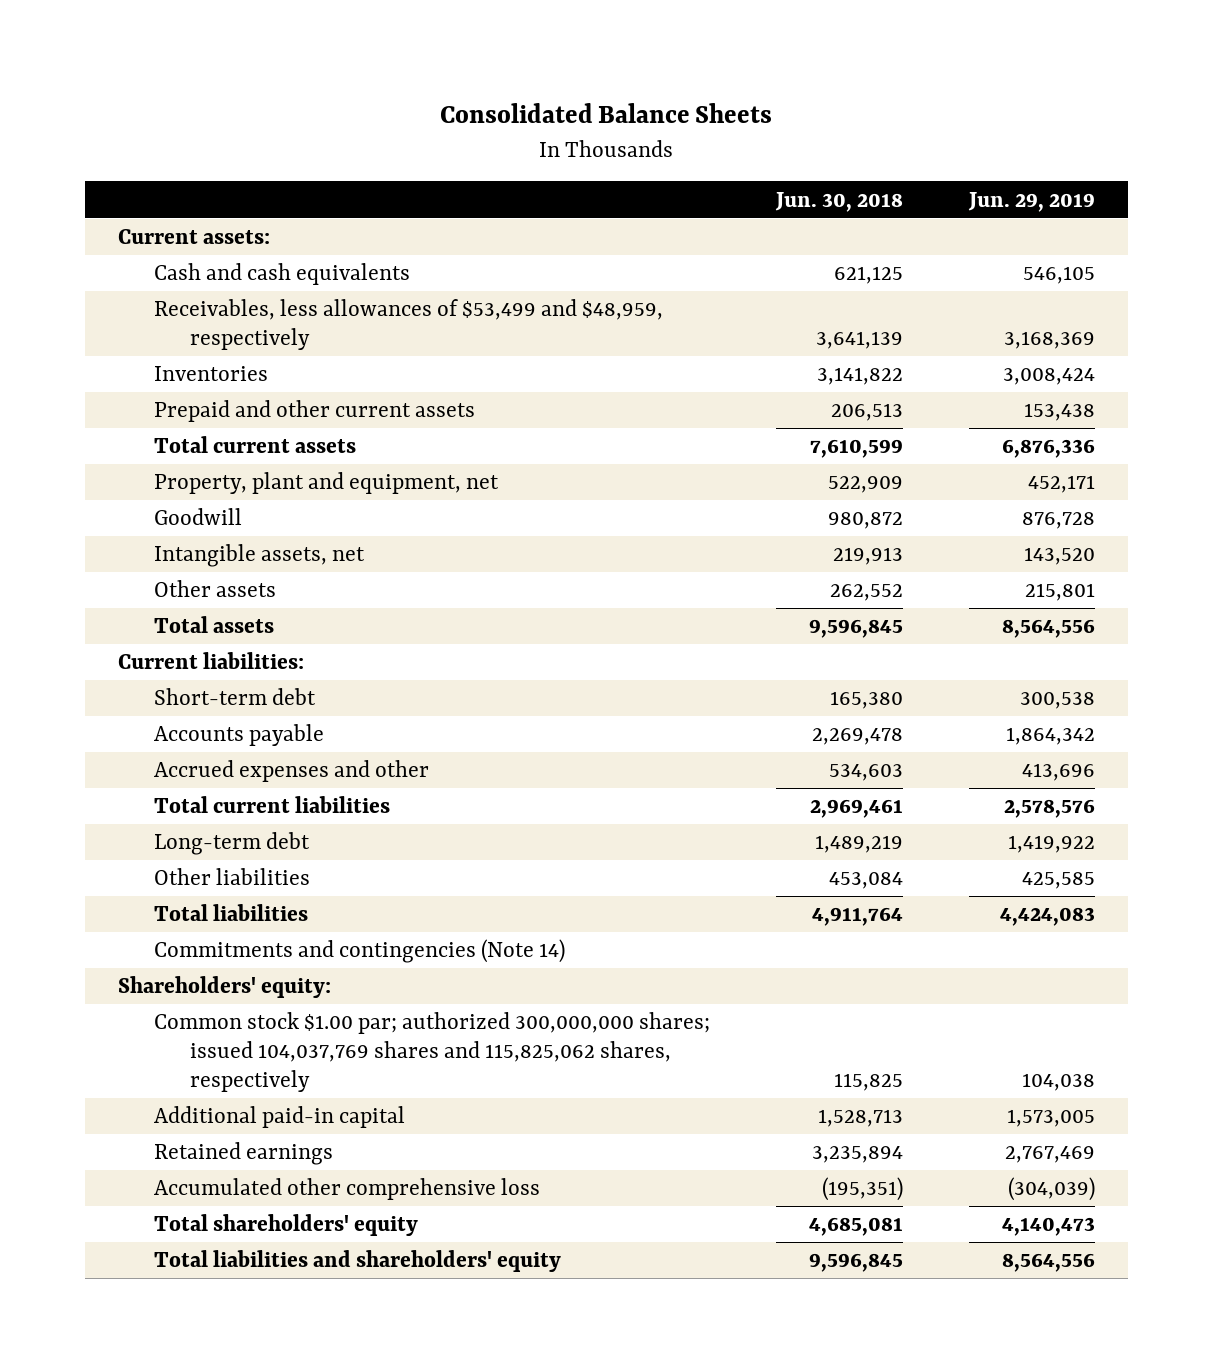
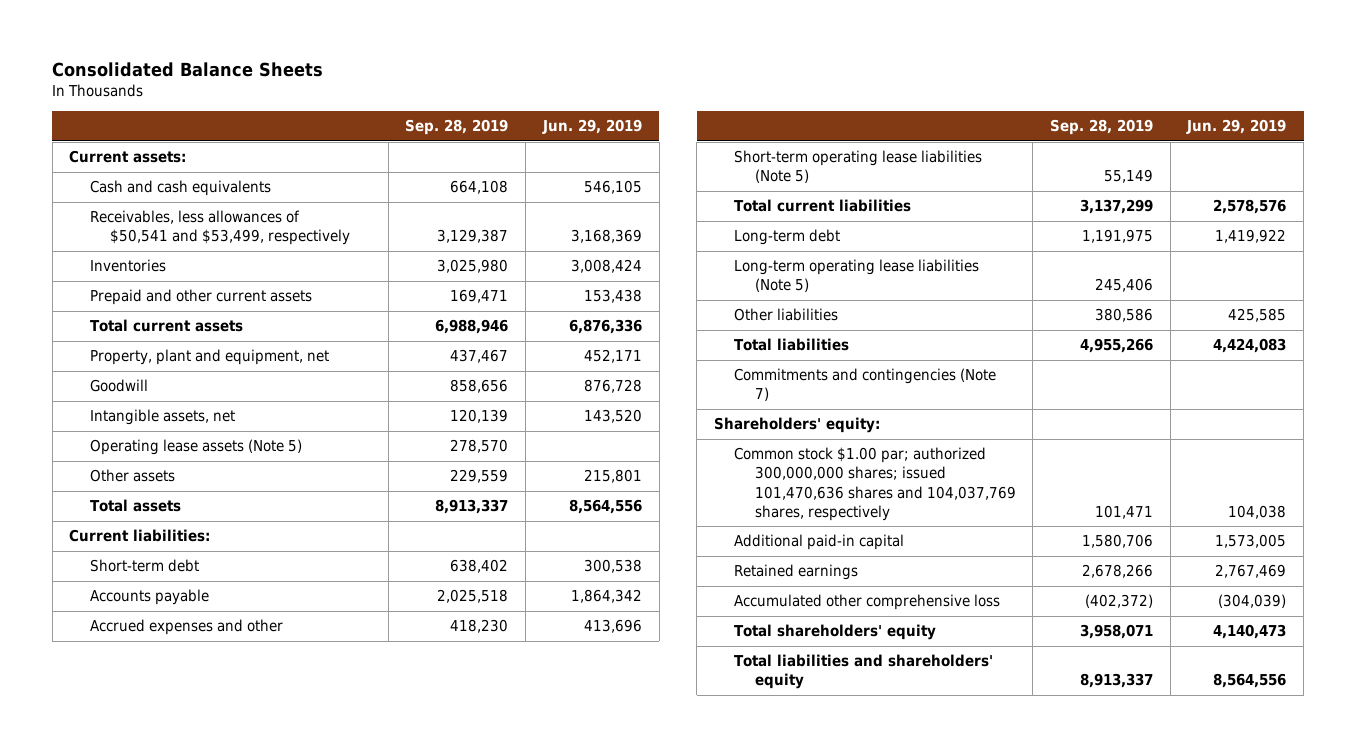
- | Jun. 30, 2018 | Jun. 29, 2019
+ | Sep. 28, 2019 | Jun. 29, 2019
- Receivables, less allowances of $53,499 and $48,959, respectively | 3,641,139 | 3,168,369
+ Receivables, less allowances of $50,541 and $53,499, respectively | 3,129,387 | 3,168,369
+ Operating lease assets (Note 5) | 278,570 |
+ Short-term operating lease liabilities (Note 5) | 55,149 |
+ Long-term operating lease liabilities (Note 5) | 245,406 |
- Commitments and contingencies (Note 14)
+ Commitments and contingencies (Note 7)
- Common stock $1.00 par; authorized 300,000,000 shares; issued 104,037,769 shares and 115,825,062 shares, respectively | 115,825 | 104,038
+ Common stock $1.00 par; authorized 300,000,000 shares; issued 101,470,636 shares and 104,037,769 shares, respectively | 101,471 | 104,038

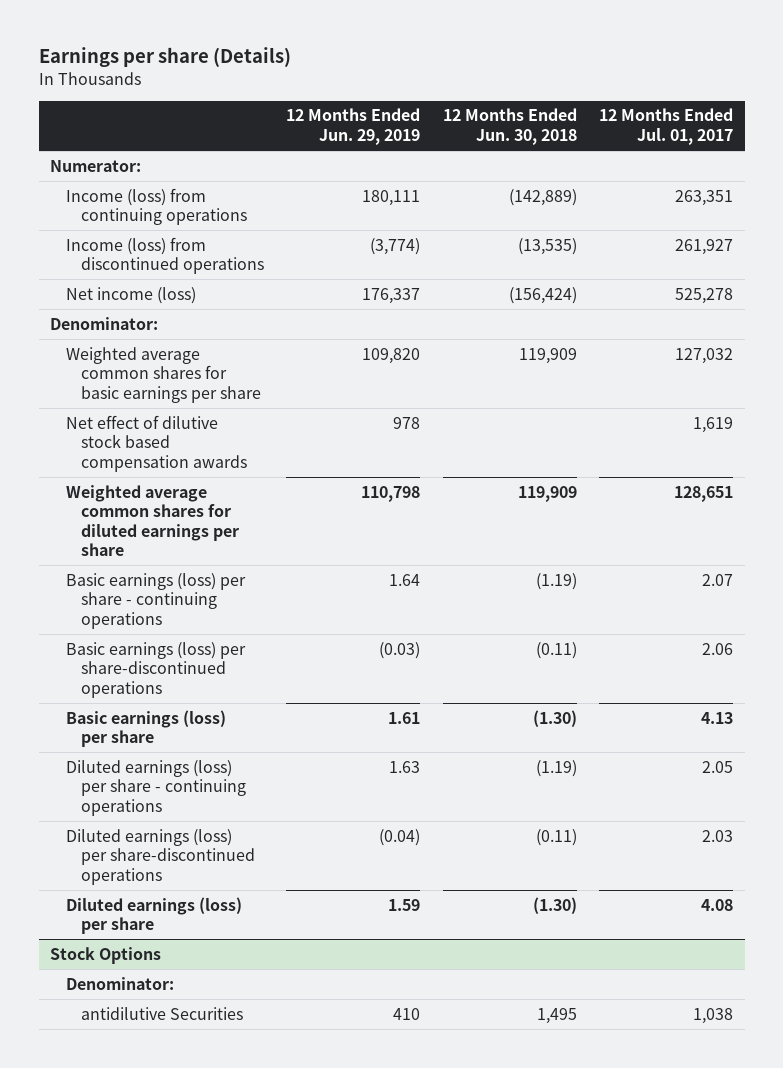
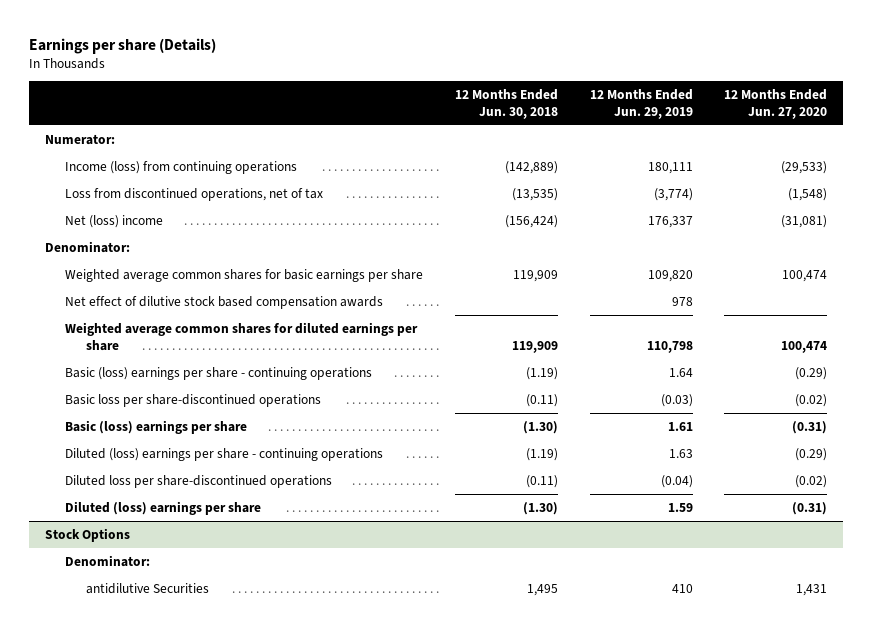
- | 12 Months Ended Jun. 29, 2019 | 12 Months Ended Jun. 30, 2018 | 12 Months Ended Jul. 01, 2017
+ | 12 Months Ended Jun. 30, 2018 | 12 Months Ended Jun. 29, 2019 | 12 Months Ended Jun. 27, 2020
- Income (loss) from discontinued operations | (3,774) | (13,535) | 261,927
- Net income (loss) | 176,337 | (156,424) | 525,278
+ Loss from discontinued operations, net of tax | (13,535) | (3,774) | (1,548)
+ Net (loss) income | (156,424) | 176,337 | (31,081)
- Basic earnings (loss) per share - continuing operations | 1.64 | (1.19) | 2.07
- Basic earnings (loss) per share-discontinued operations | (0.03) | (0.11) | 2.06
- Basic earnings (loss) per share | 1.61 | (1.30) | 4.13
- Diluted earnings (loss) per share - continuing operations | 1.63 | (1.19) | 2.05
- Diluted earnings (loss) per share-discontinued operations | (0.04) | (0.11) | 2.03
- Diluted earnings (loss) per share | 1.59 | (1.30) | 4.08
+ Basic (loss) earnings per share - continuing operations | (1.19) | 1.64 | (0.29)
+ Basic loss per share-discontinued operations | (0.11) | (0.03) | (0.02)
+ Basic (loss) earnings per share | (1.30) | 1.61 | (0.31)
+ Diluted (loss) earnings per share - continuing operations | (1.19) | 1.63 | (0.29)
+ Diluted loss per share-discontinued operations | (0.11) | (0.04) | (0.02)
+ Diluted (loss) earnings per share | (1.30) | 1.59 | (0.31)

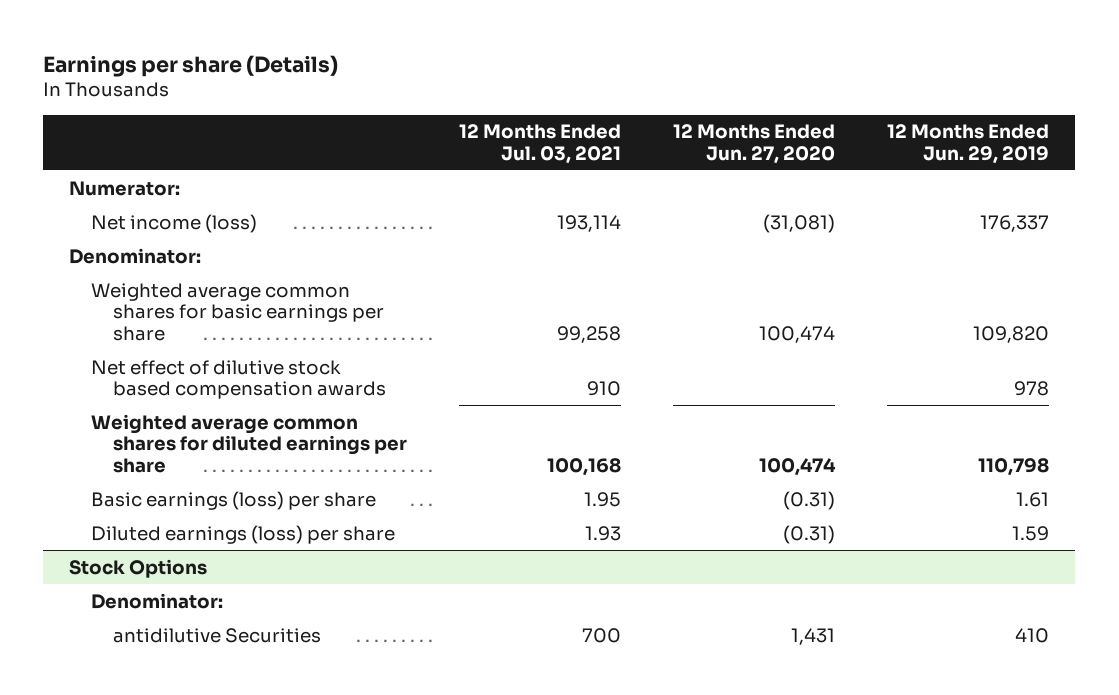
- | 12 Months Ended Jun. 30, 2018 | 12 Months Ended Jun. 29, 2019 | 12 Months Ended Jun. 27, 2020
+ | 12 Months Ended Jul. 03, 2021 | 12 Months Ended Jun. 27, 2020 | 12 Months Ended Jun. 29, 2019
- Income (loss) from continuing operations | (142,889) | 180,111 | (29,533)
- Loss from discontinued operations, net of tax | (13,535) | (3,774) | (1,548)
- Net (loss) income | (156,424) | 176,337 | (31,081)
+ Net income (loss) | 193,114 | (31,081) | 176,337
- Basic (loss) earnings per share - continuing operations | (1.19) | 1.64 | (0.29)
- Basic loss per share-discontinued operations | (0.11) | (0.03) | (0.02)
- Basic (loss) earnings per share | (1.30) | 1.61 | (0.31)
- Diluted (loss) earnings per share - continuing operations | (1.19) | 1.63 | (0.29)
- Diluted loss per share-discontinued operations | (0.11) | (0.04) | (0.02)
- Diluted (loss) earnings per share | (1.30) | 1.59 | (0.31)
+ Basic earnings (loss) per share | 1.95 | (0.31) | 1.61
+ Diluted earnings (loss) per share | 1.93 | (0.31) | 1.59

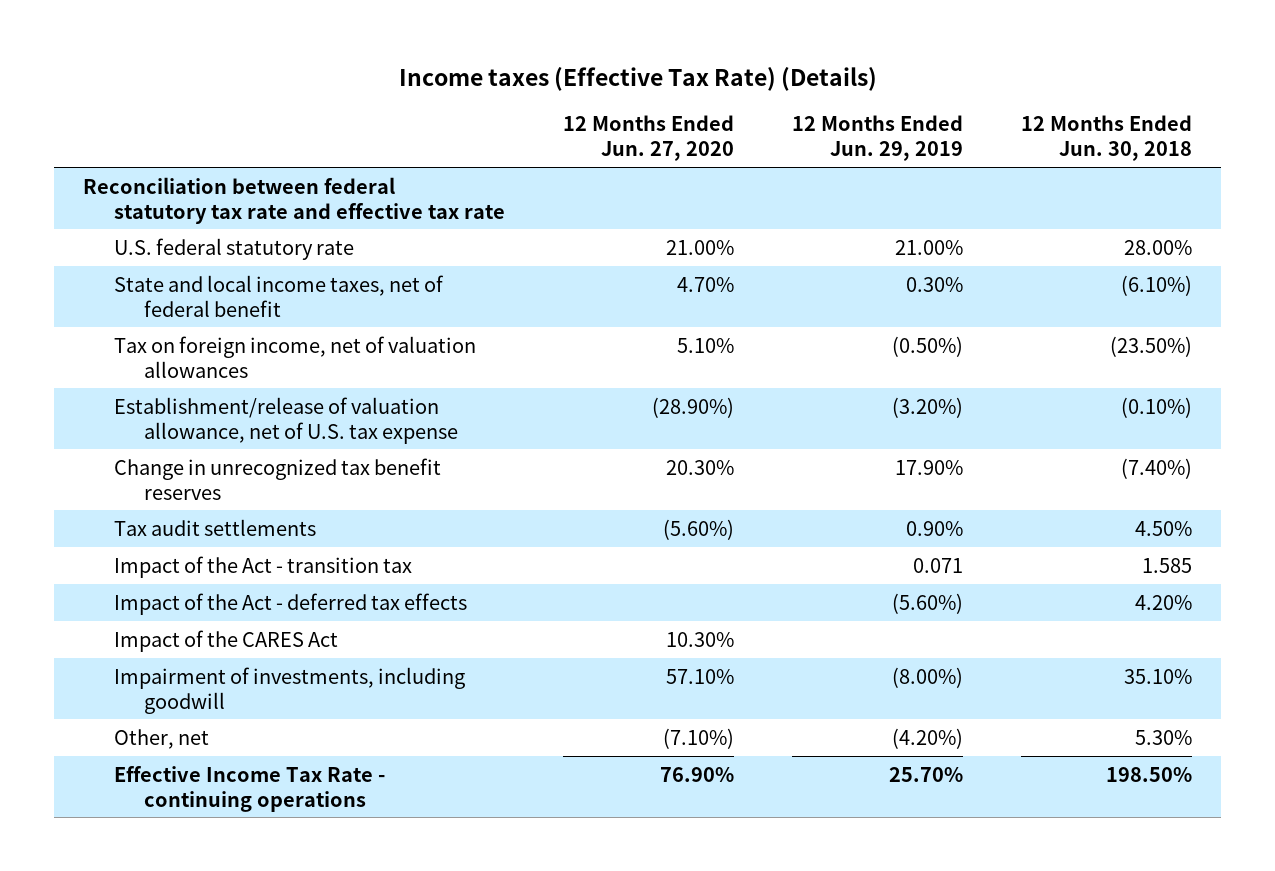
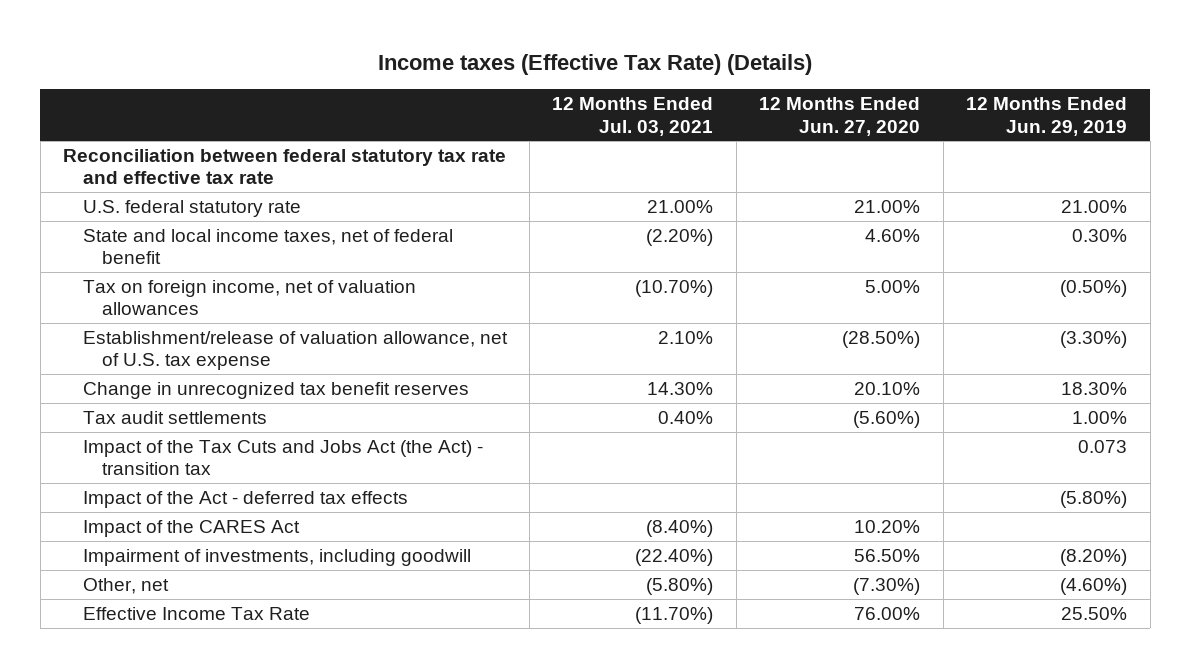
- | 12 Months Ended Jun. 27, 2020 | 12 Months Ended Jun. 29, 2019 | 12 Months Ended Jun. 30, 2018
+ | 12 Months Ended Jul. 03, 2021 | 12 Months Ended Jun. 27, 2020 | 12 Months Ended Jun. 29, 2019
- State and local income taxes, net of federal benefit | 4.70% | 0.30% | (6.10%)
- Tax on foreign income, net of valuation allowances | 5.10% | (0.50%) | (23.50%)
- Establishment/release of valuation allowance, net of U.S. tax expense | (28.90%) | (3.20%) | (0.10%)
- Change in unrecognized tax benefit reserves | 20.30% | 17.90% | (7.40%)
- Tax audit settlements | (5.60%) | 0.90% | 4.50%
- Impact of the Act - transition tax | | 0.071 | 1.585
- Impact of the Act - deferred tax effects | | (5.60%) | 4.20%
- Impact of the CARES Act | 10.30% | |
- Impairment of investments, including goodwill | 57.10% | (8.00%) | 35.10%
- Other, net | (7.10%) | (4.20%) | 5.30%
- Effective Income Tax Rate - continuing operations | 76.90% | 25.70% | 198.50%
+ State and local income taxes, net of federal benefit | (2.20%) | 4.60% | 0.30%
+ Tax on foreign income, net of valuation allowances | (10.70%) | 5.00% | (0.50%)
+ Establishment/release of valuation allowance, net of U.S. tax expense | 2.10% | (28.50%) | (3.30%)
+ Change in unrecognized tax benefit reserves | 14.30% | 20.10% | 18.30%
+ Tax audit settlements | 0.40% | (5.60%) | 1.00%
+ Impact of the Tax Cuts and Jobs Act (the Act) - transition tax | | | 0.073
+ Impact of the Act - deferred tax effects | | | (5.80%)
+ Impact of the CARES Act | (8.40%) | 10.20% |
+ Impairment of investments, including goodwill | (22.40%) | 56.50% | (8.20%)
+ Other, net | (5.80%) | (7.30%) | (4.60%)
+ Effective Income Tax Rate | (11.70%) | 76.00% | 25.50%

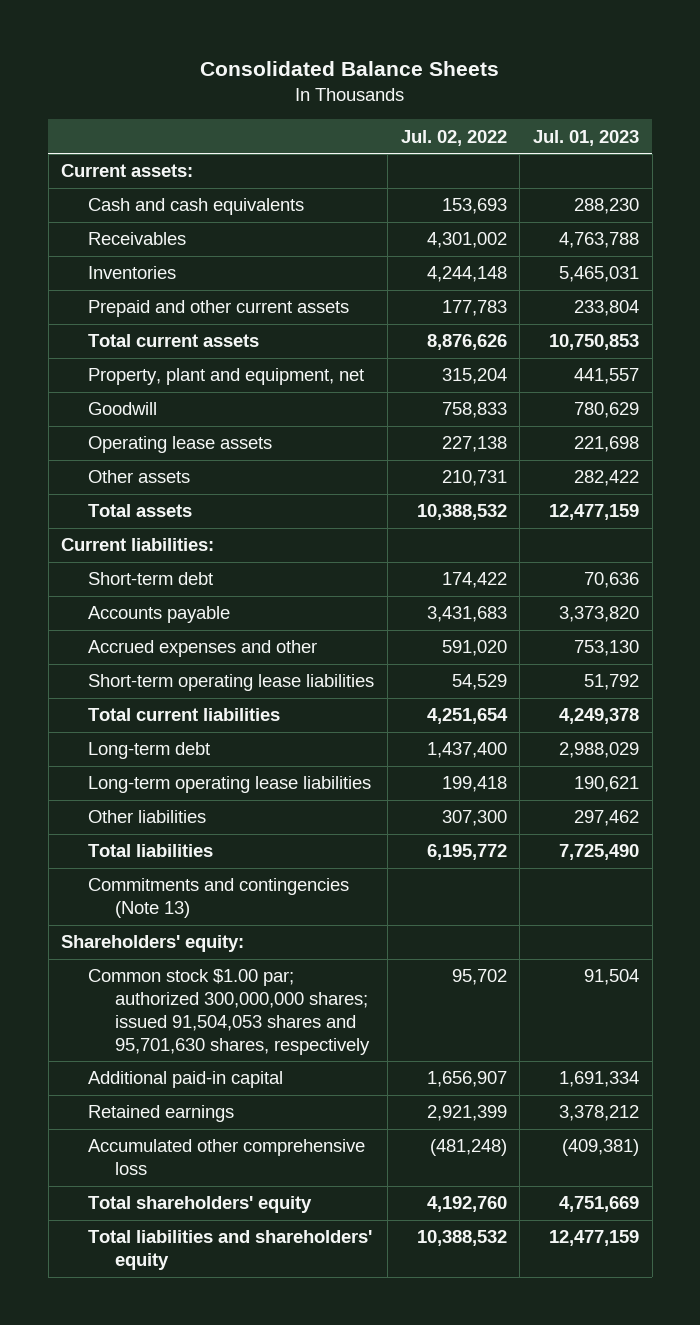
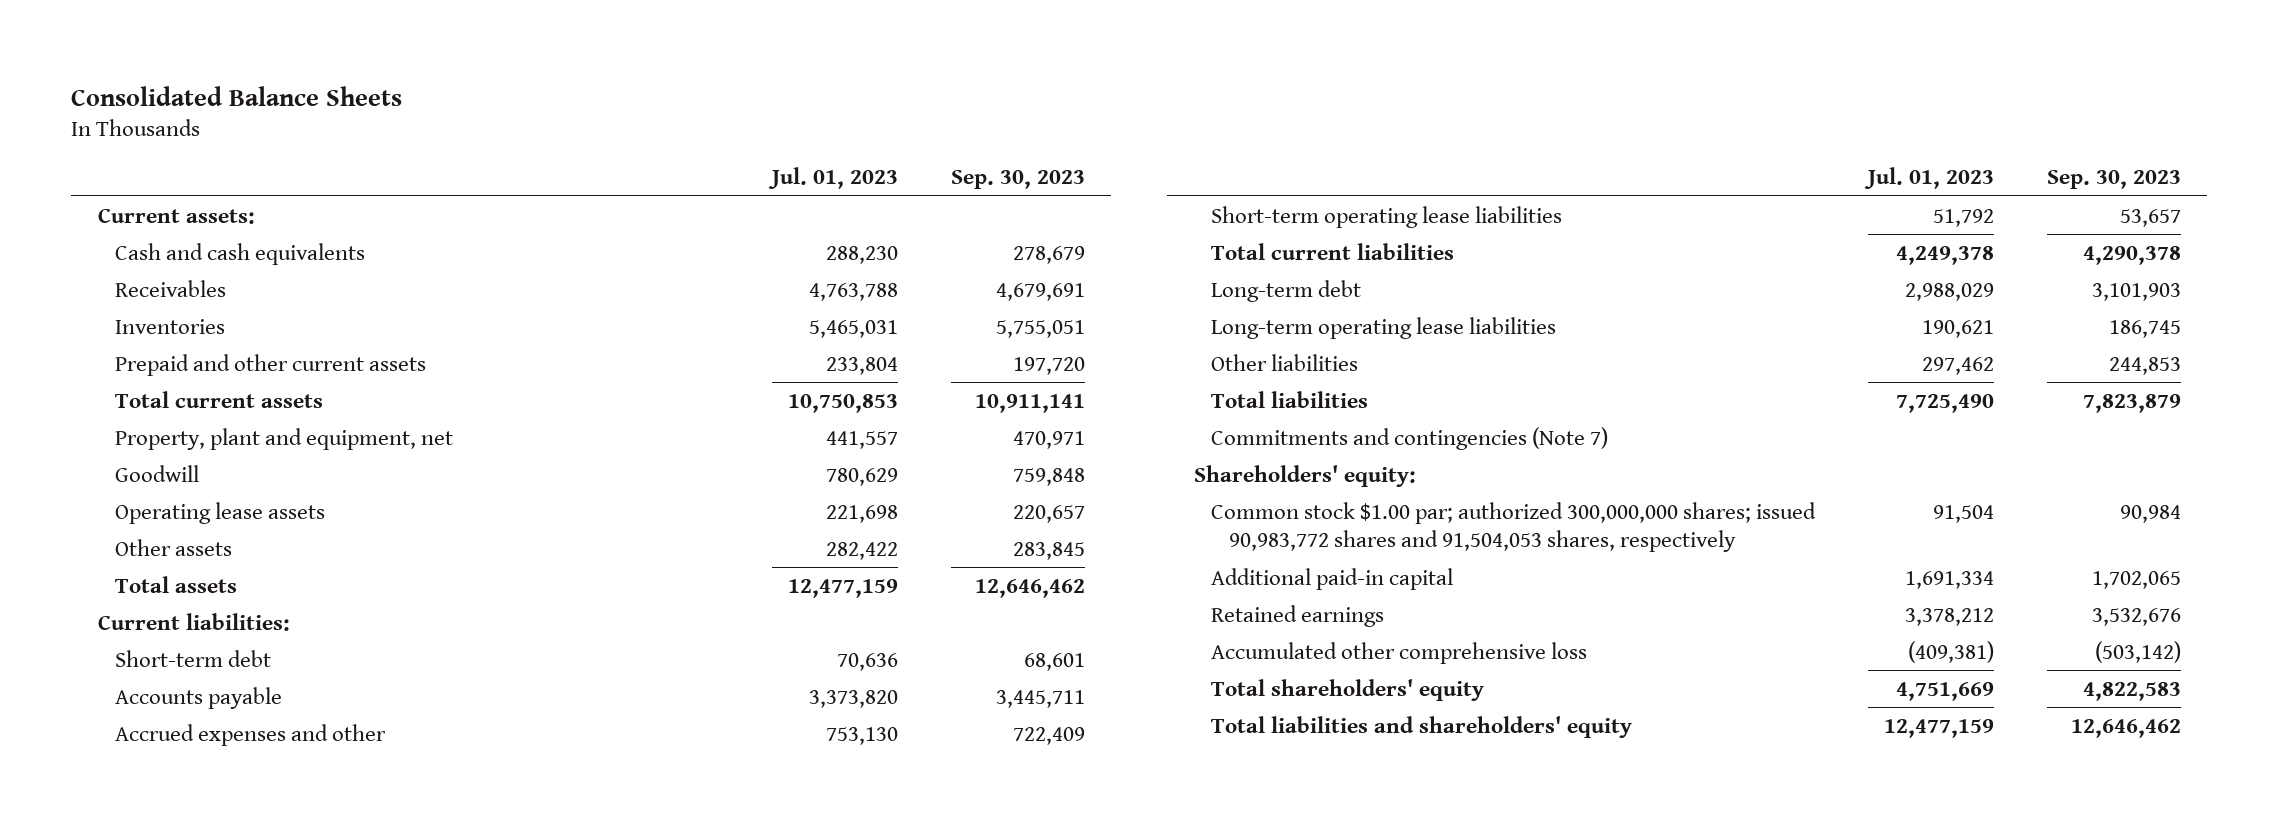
- | Jul. 02, 2022 | Jul. 01, 2023
+ | Jul. 01, 2023 | Sep. 30, 2023
- Commitments and contingencies (Note 13)
+ Commitments and contingencies (Note 7)
- Common stock $1.00 par; authorized 300,000,000 shares; issued 91,504,053 shares and 95,701,630 shares, respectively | 95,702 | 91,504
+ Common stock $1.00 par; authorized 300,000,000 shares; issued 90,983,772 shares and 91,504,053 shares, respectively | 91,504 | 90,984

